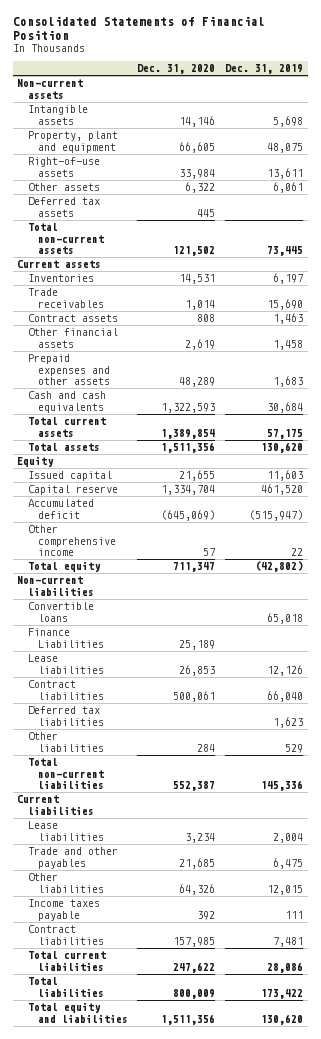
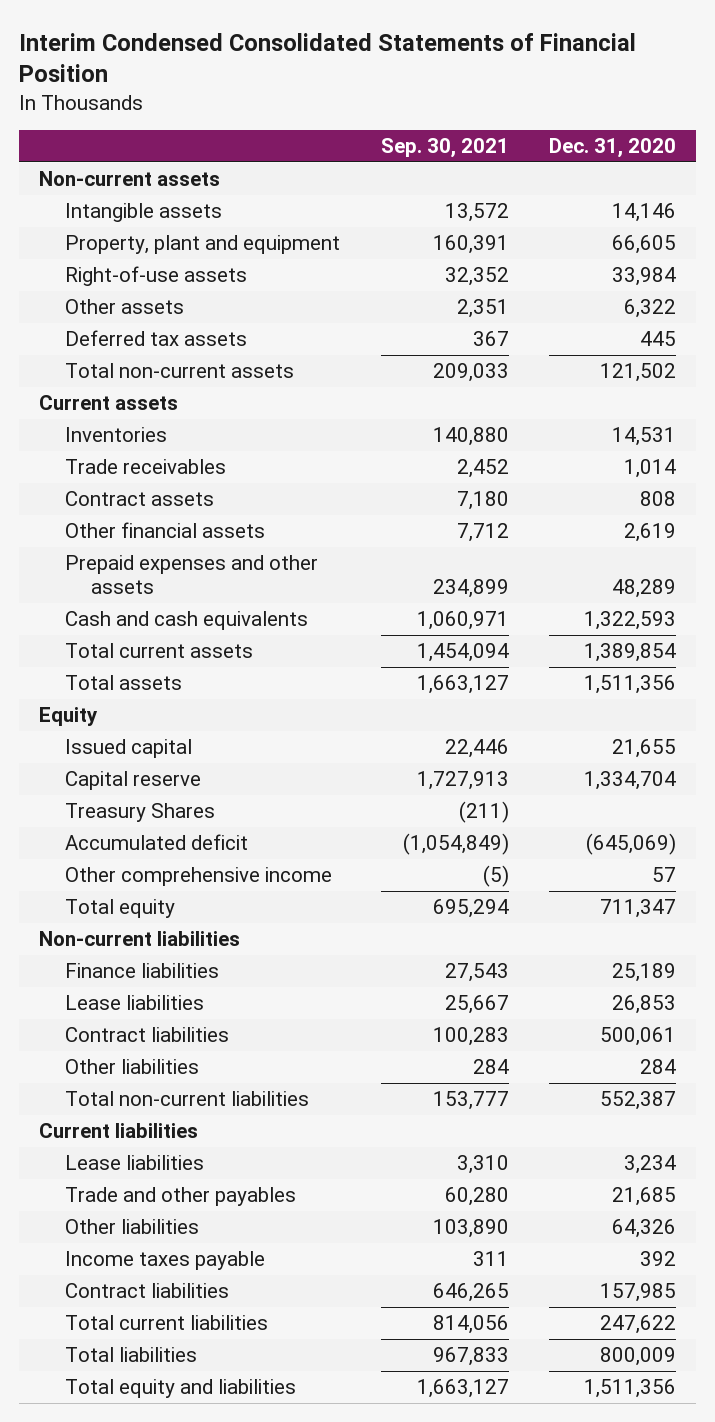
- Consolidated Statements of Financial Position
+ Interim Condensed Consolidated Statements of Financial Position
- | Dec. 31, 2020 | Dec. 31, 2019
+ | Sep. 30, 2021 | Dec. 31, 2020
+ Treasury Shares | (211) |
- Convertible loans | | 65,018
- Finance Liabilities | 25,189 |
+ Finance liabilities | 27,543 | 25,189
- Deferred tax liabilities | | 1,623

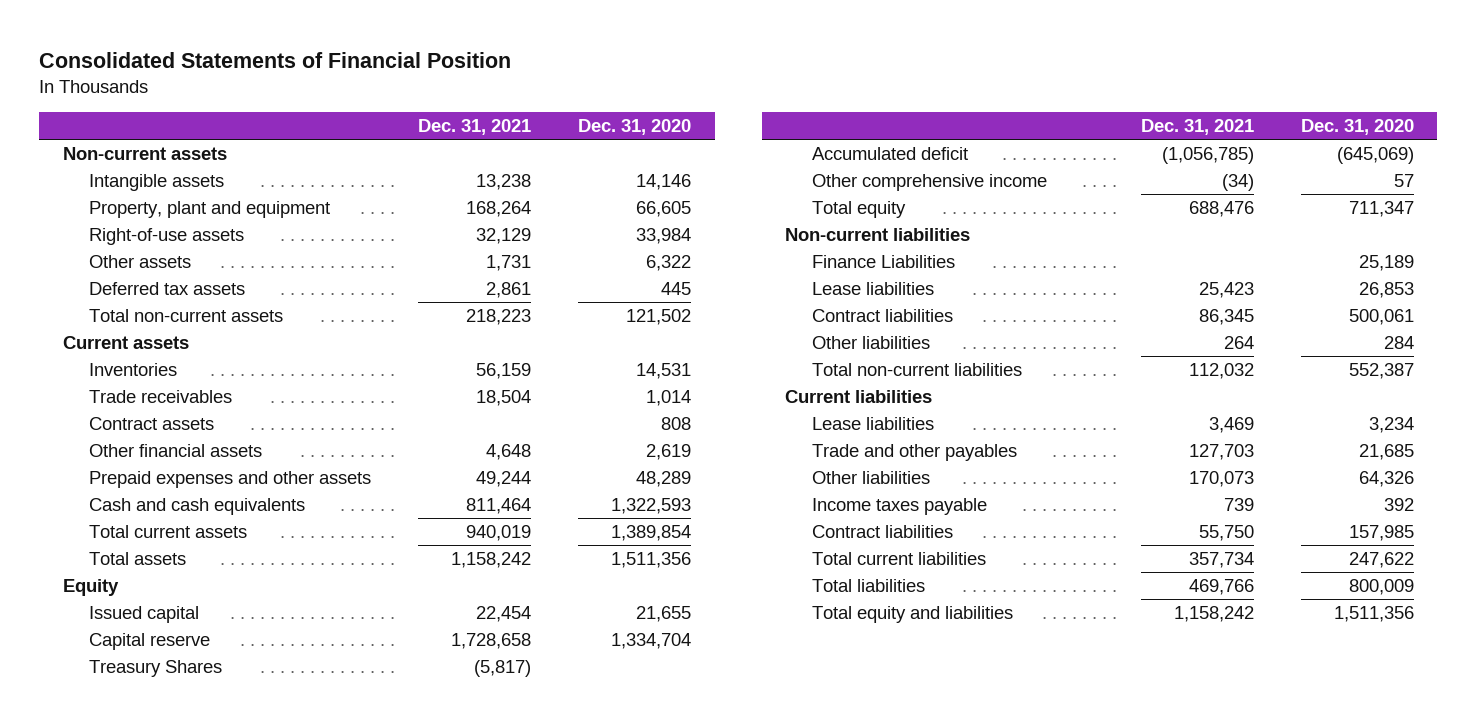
- Interim Condensed Consolidated Statements of Financial Position
+ Consolidated Statements of Financial Position
- | Sep. 30, 2021 | Dec. 31, 2020
+ | Dec. 31, 2021 | Dec. 31, 2020
- Finance liabilities | 27,543 | 25,189
+ Finance Liabilities | | 25,189

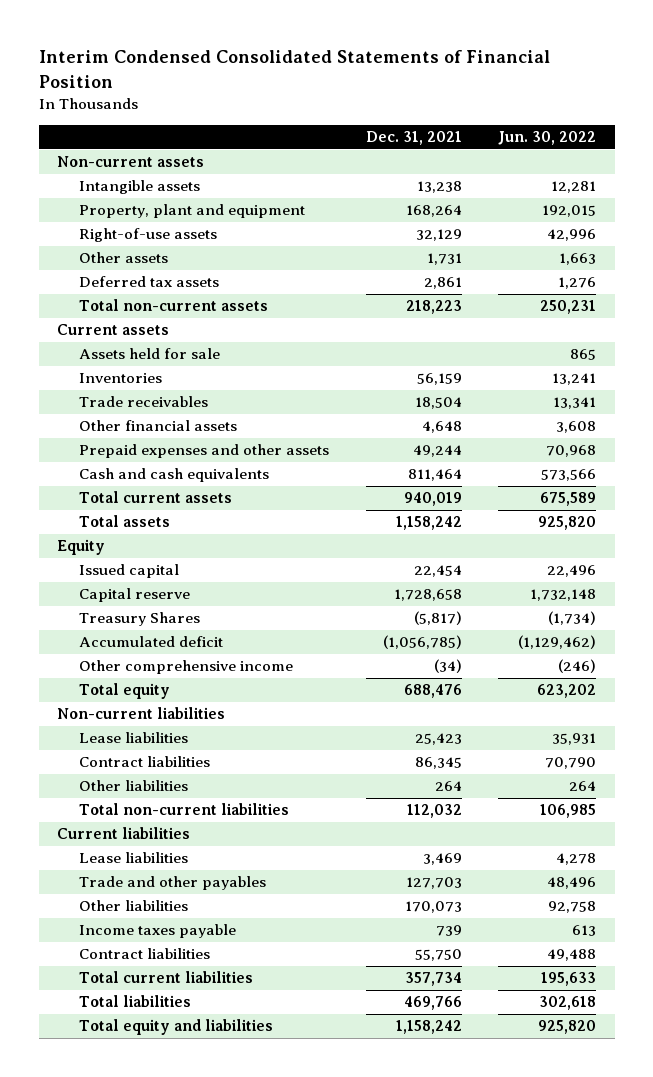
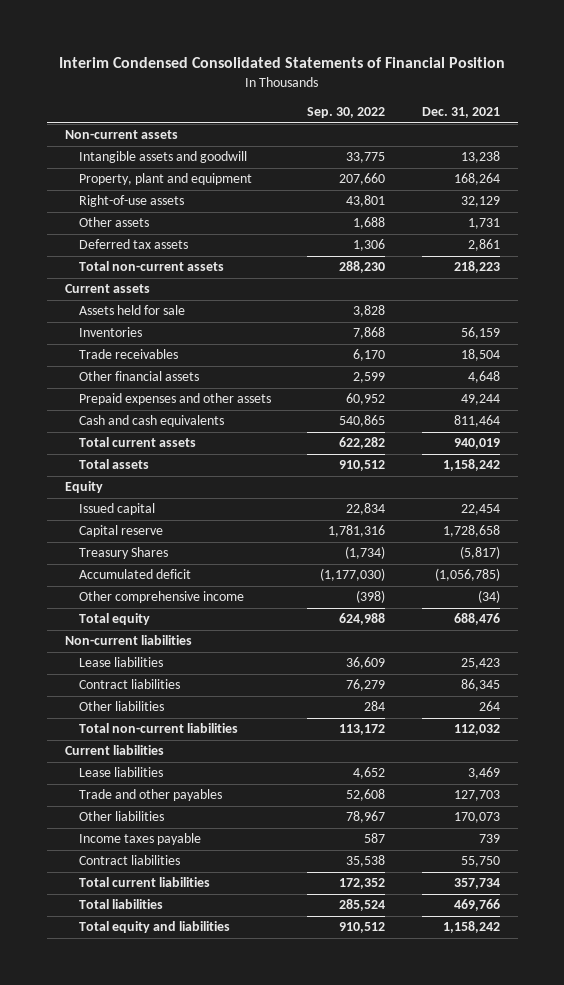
- | Dec. 31, 2021 | Jun. 30, 2022
+ | Sep. 30, 2022 | Dec. 31, 2021
- Intangible assets | 13,238 | 12,281
+ Intangible assets and goodwill | 33,775 | 13,238

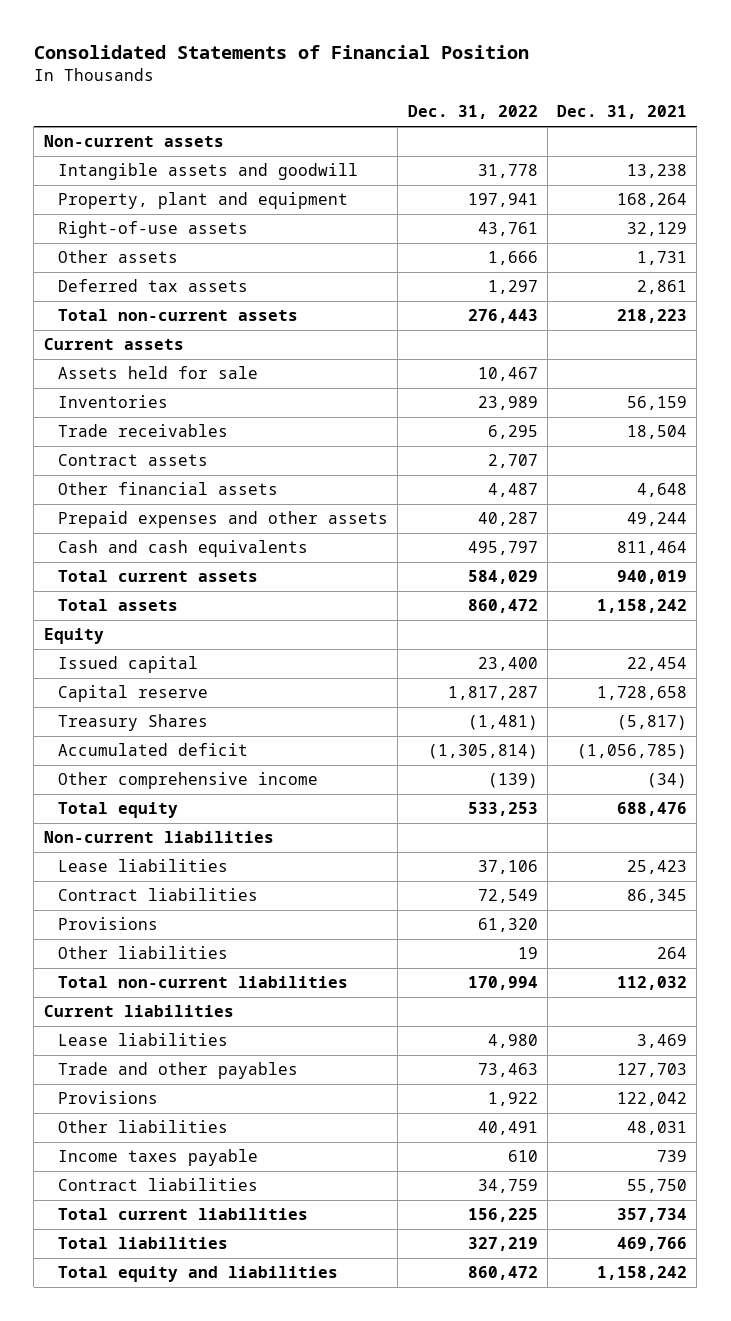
- Interim Condensed Consolidated Statements of Financial Position
+ Consolidated Statements of Financial Position
- | Sep. 30, 2022 | Dec. 31, 2021
+ | Dec. 31, 2022 | Dec. 31, 2021
+ Contract assets | 2,707 |
+ Provisions | 61,320 |
- Other liabilities | 78,967 | 170,073
+ Provisions | 1,922 | 122,042
+ Other liabilities | 40,491 | 48,031

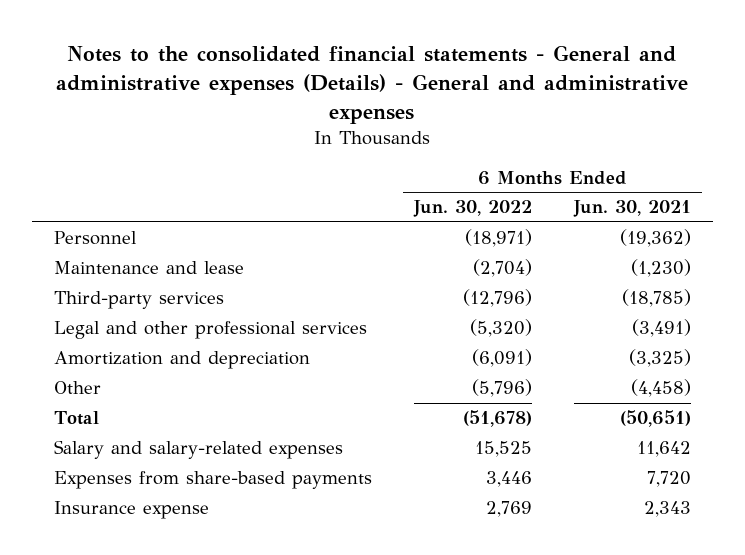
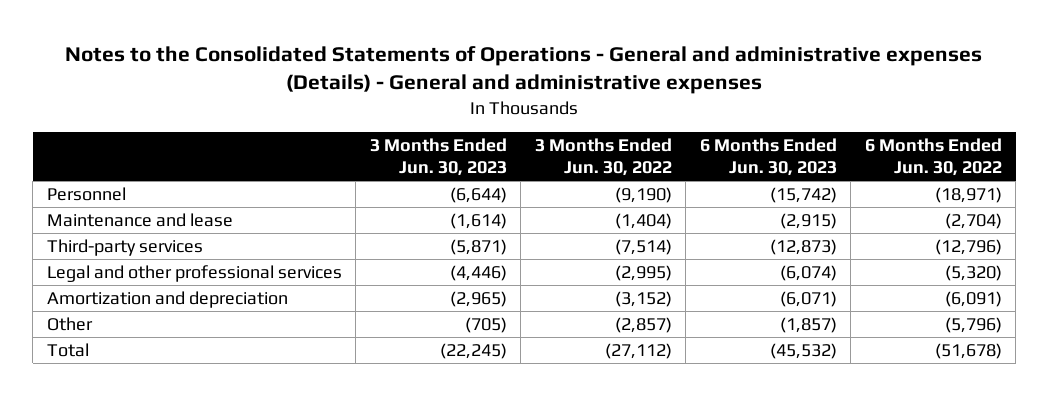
- Notes to the consolidated financial statements - General and administrative expenses (Details) - General and administrative expenses
+ Notes to the Consolidated Statements of Operations - General and administrative expenses (Details) - General and administrative expenses
- | 6 Months Ended Jun. 30, 2022 | 6 Months Ended Jun. 30, 2021
+ | 3 Months Ended Jun. 30, 2023 | 3 Months Ended Jun. 30, 2022 | 6 Months Ended Jun. 30, 2023 | 6 Months Ended Jun. 30, 2022
- Salary and salary-related expenses | 15,525 | 11,642
- Expenses from share-based payments | 3,446 | 7,720
- Insurance expense | 2,769 | 2,343

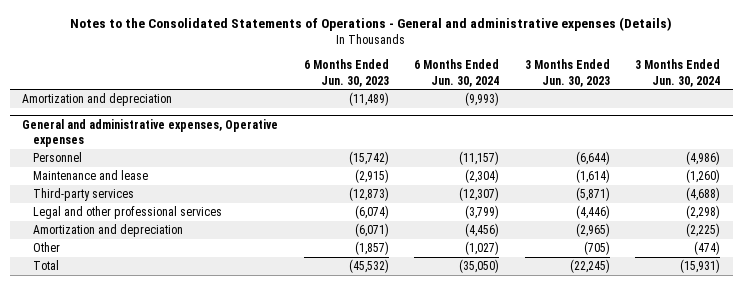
- Notes to the Consolidated Statements of Operations - General and administrative expenses (Details) - General and administrative expenses
+ Notes to the Consolidated Statements of Operations - General and administrative expenses (Details)
- | 3 Months Ended Jun. 30, 2023 | 3 Months Ended Jun. 30, 2022 | 6 Months Ended Jun. 30, 2023 | 6 Months Ended Jun. 30, 2022
+ | 6 Months Ended Jun. 30, 2023 | 6 Months Ended Jun. 30, 2024 | 3 Months Ended Jun. 30, 2023 | 3 Months Ended Jun. 30, 2024
+ Amortization and depreciation | (11,489) | (9,993) | |
+ General and administrative expenses, Operative expenses

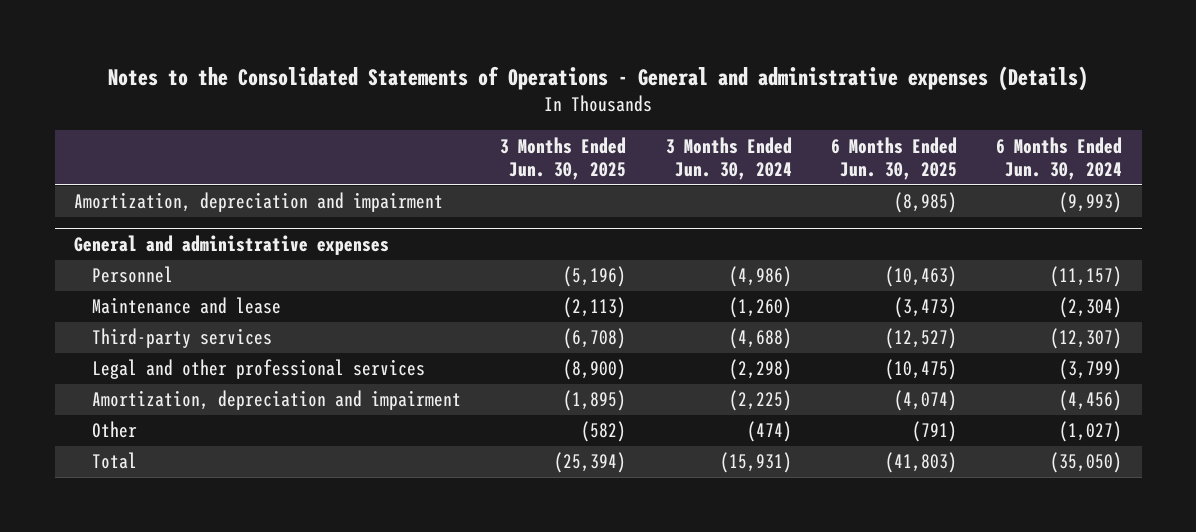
- | 6 Months Ended Jun. 30, 2023 | 6 Months Ended Jun. 30, 2024 | 3 Months Ended Jun. 30, 2023 | 3 Months Ended Jun. 30, 2024
+ | 3 Months Ended Jun. 30, 2025 | 3 Months Ended Jun. 30, 2024 | 6 Months Ended Jun. 30, 2025 | 6 Months Ended Jun. 30, 2024
- Amortization and depreciation | (11,489) | (9,993) | |
- General and administrative expenses, Operative expenses
+ Amortization, depreciation and impairment | | | (8,985) | (9,993)
+ General and administrative expenses
- Amortization and depreciation | (6,071) | (4,456) | (2,965) | (2,225)
+ Amortization, depreciation and impairment | (1,895) | (2,225) | (4,074) | (4,456)

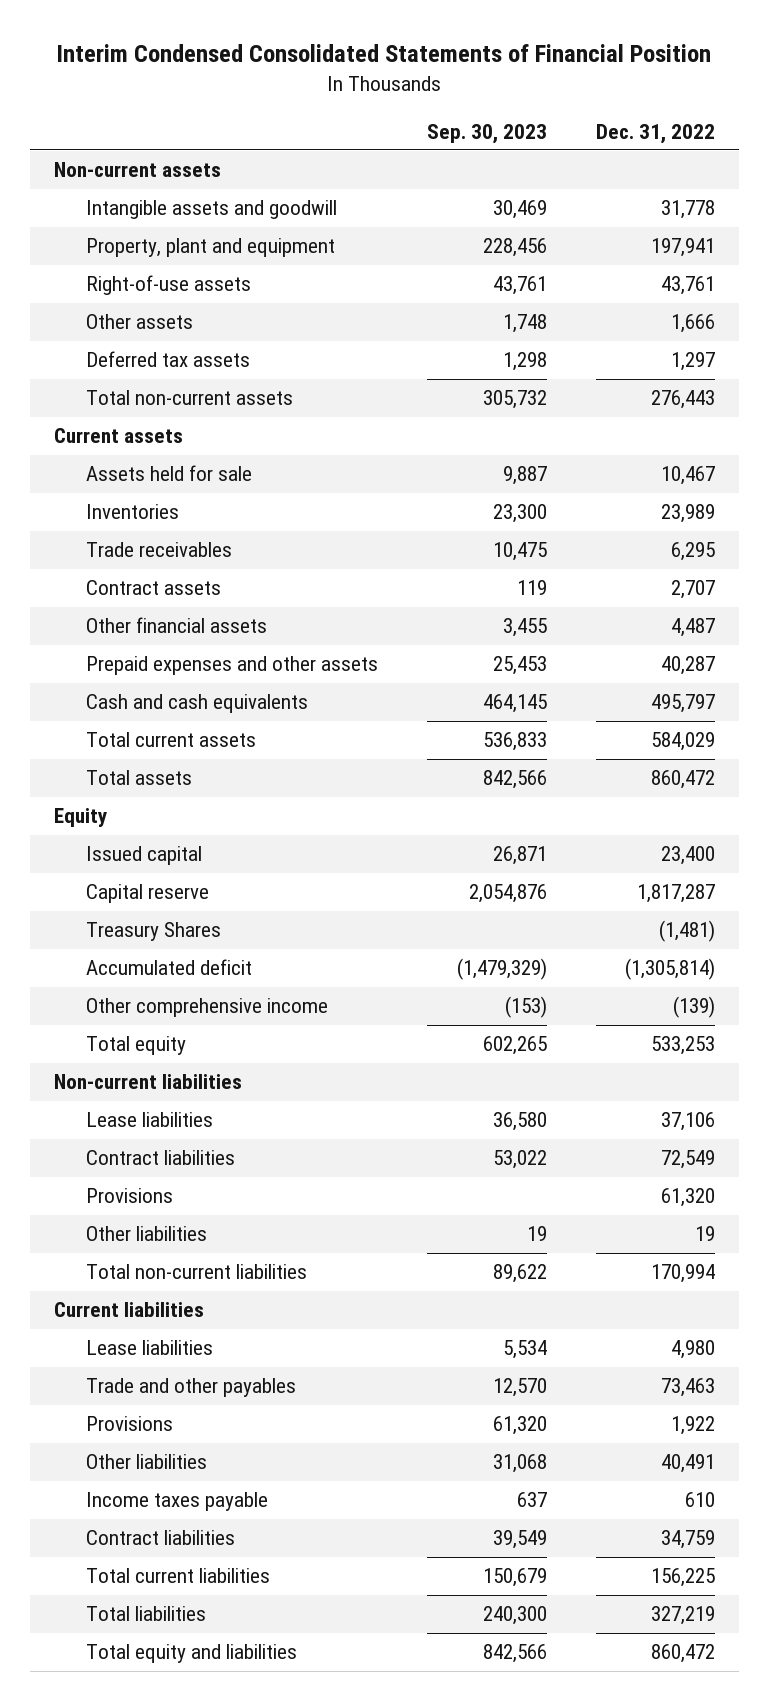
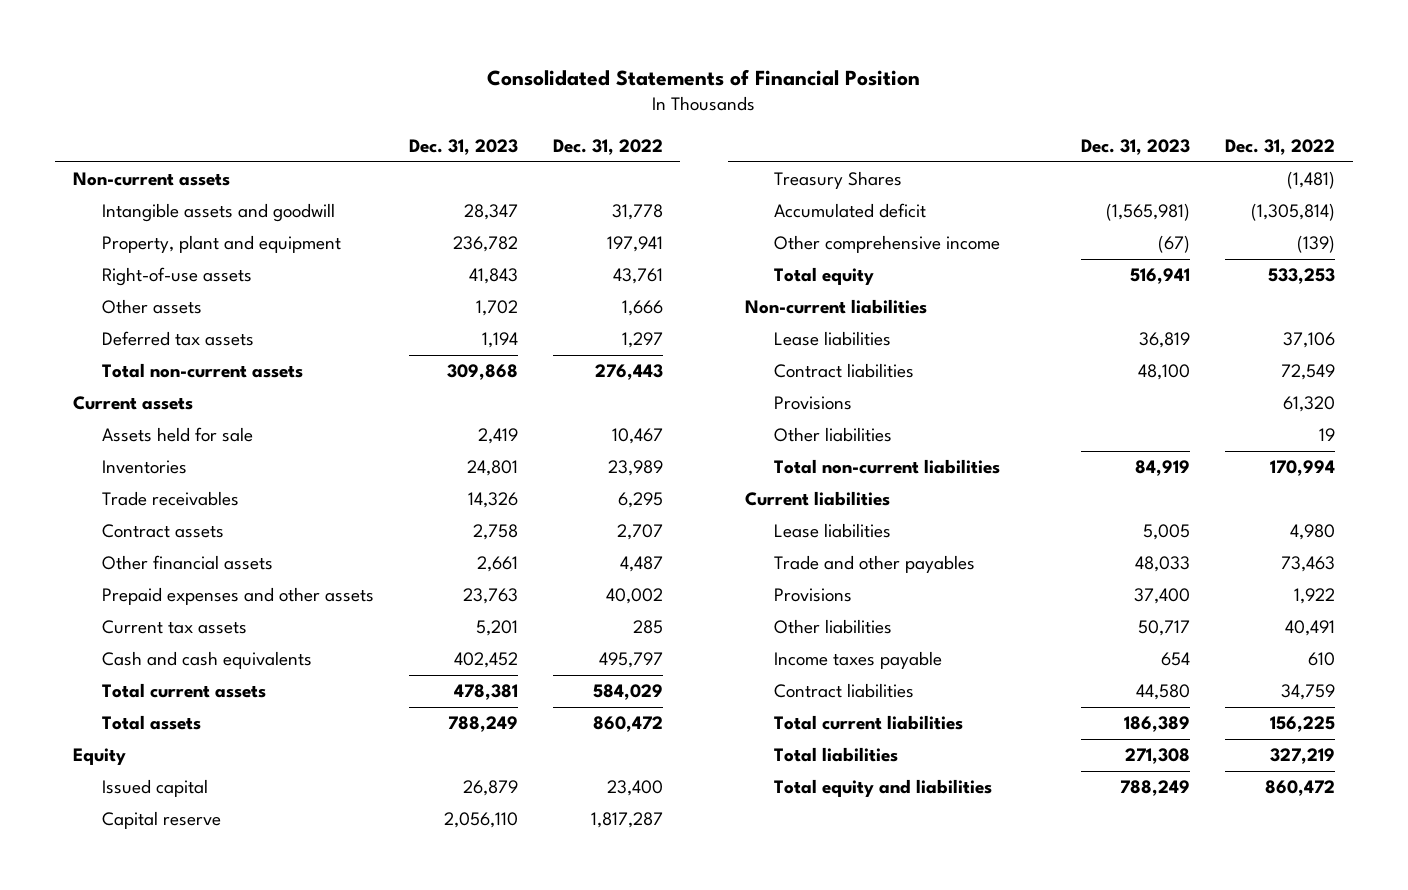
- Interim Condensed Consolidated Statements of Financial Position
+ Consolidated Statements of Financial Position
- | Sep. 30, 2023 | Dec. 31, 2022
+ | Dec. 31, 2023 | Dec. 31, 2022
- Prepaid expenses and other assets | 25,453 | 40,287
+ Prepaid expenses and other assets | 23,763 | 40,002
+ Current tax assets | 5,201 | 285

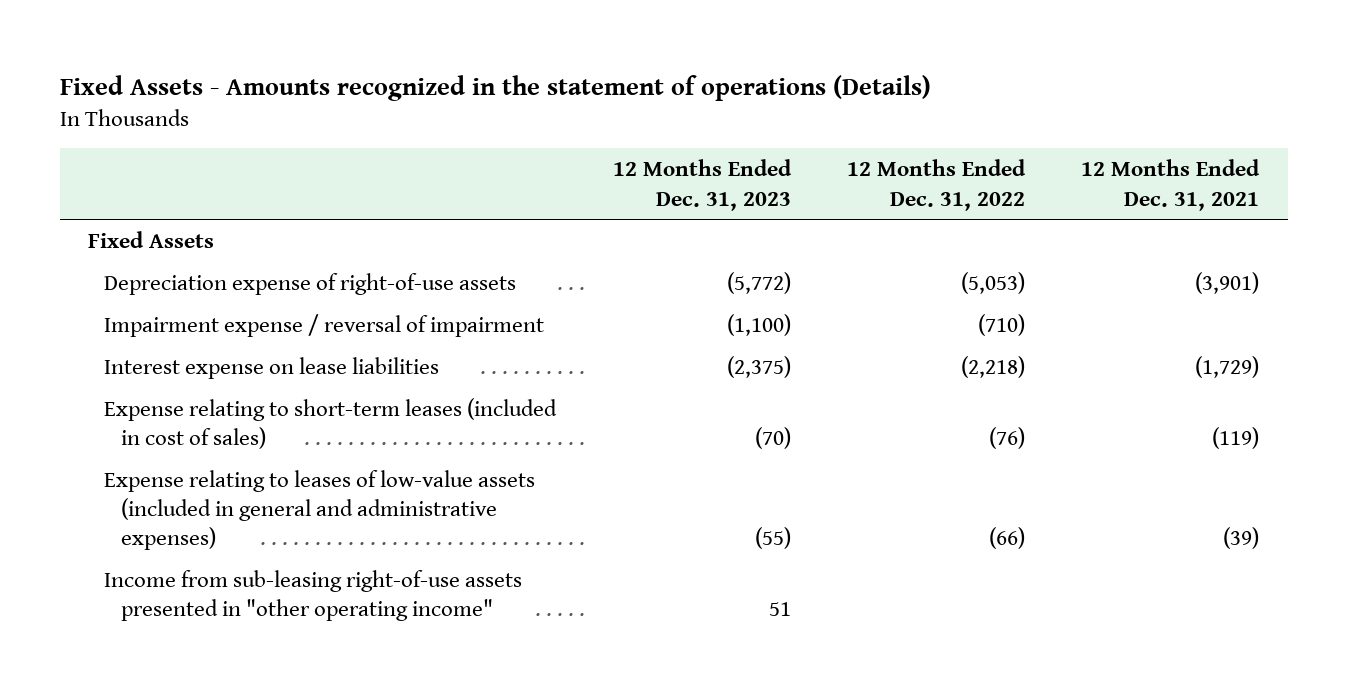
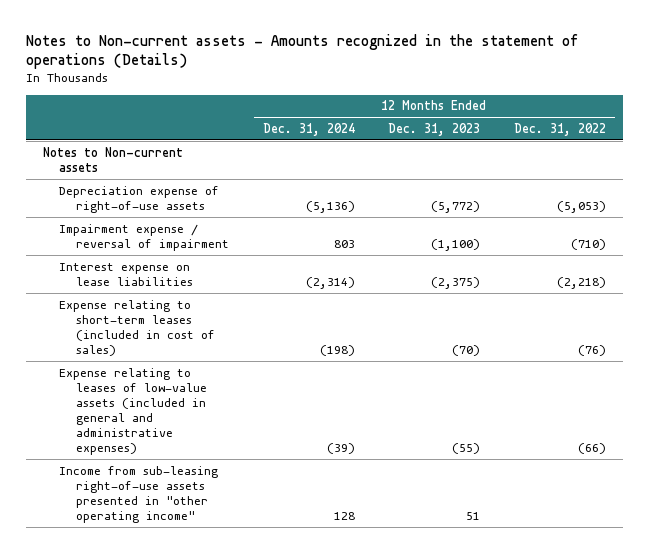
- Fixed Assets - Amounts recognized in the statement of operations (Details)
+ Notes to Non-current assets - Amounts recognized in the statement of operations (Details)
- | 12 Months Ended Dec. 31, 2023 | 12 Months Ended Dec. 31, 2022 | 12 Months Ended Dec. 31, 2021
+ | 12 Months Ended Dec. 31, 2024 | 12 Months Ended Dec. 31, 2023 | 12 Months Ended Dec. 31, 2022
- Fixed Assets
+ Notes to Non-current assets

